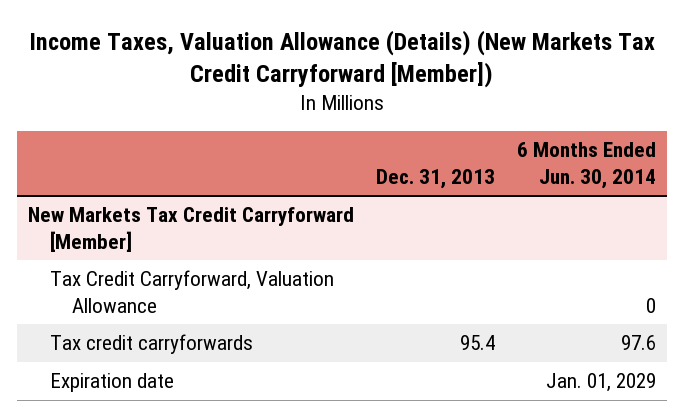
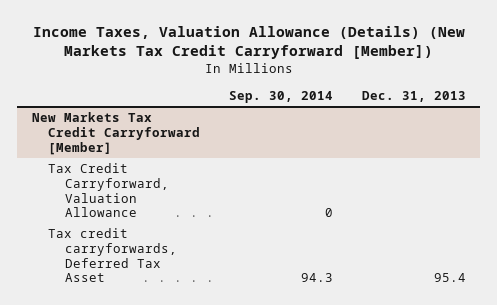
- | Dec. 31, 2013 | 6 Months Ended Jun. 30, 2014
+ | Sep. 30, 2014 | Dec. 31, 2013
@ New Markets Tax Credit Carryforward [Member]
- Tax credit carryforwards | 95.4 | 97.6
- Expiration date | | Jan. 01, 2029
+ Tax credit carryforwards, Deferred Tax Asset | 94.3 | 95.4

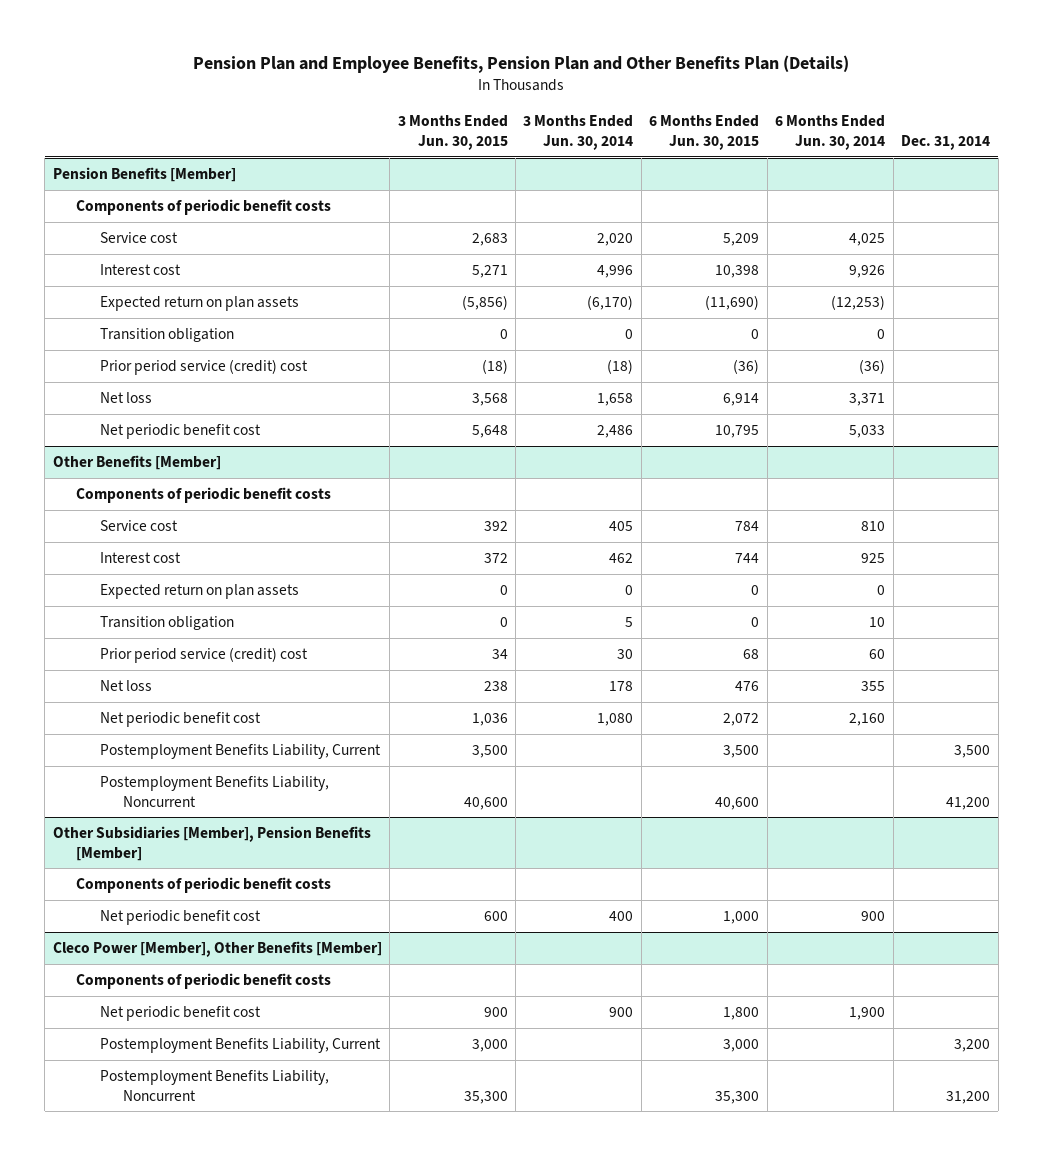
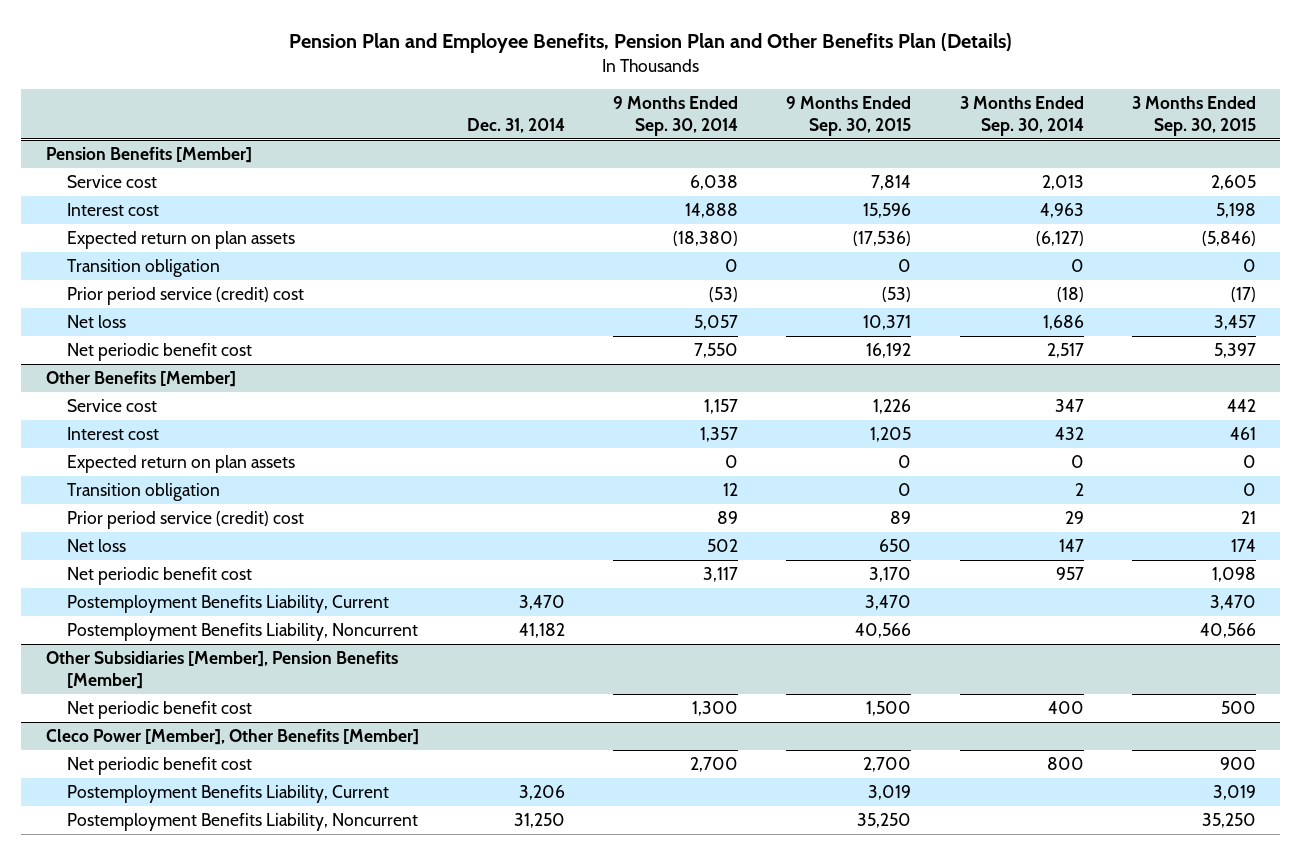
- | 3 Months Ended Jun. 30, 2015 | 3 Months Ended Jun. 30, 2014 | 6 Months Ended Jun. 30, 2015 | 6 Months Ended Jun. 30, 2014 | Dec. 31, 2014
+ | Dec. 31, 2014 | 9 Months Ended Sep. 30, 2014 | 9 Months Ended Sep. 30, 2015 | 3 Months Ended Sep. 30, 2014 | 3 Months Ended Sep. 30, 2015
@ Pension Benefits [Member]
- Components of periodic benefit costs
@ Other Benefits [Member]
- Components of periodic benefit costs
- Postemployment Benefits Liability, Current | 3,500 | | 3,500 | | 3,500
- Postemployment Benefits Liability, Noncurrent | 40,600 | | 40,600 | | 41,200
+ Postemployment Benefits Liability, Current | 3,470 | | 3,470 | | 3,470
+ Postemployment Benefits Liability, Noncurrent | 41,182 | | 40,566 | | 40,566
@ Other Subsidiaries [Member], Pension Benefits [Member]
- Components of periodic benefit costs
@ Cleco Power [Member], Other Benefits [Member]
- Components of periodic benefit costs
- Postemployment Benefits Liability, Current | 3,000 | | 3,000 | | 3,200
- Postemployment Benefits Liability, Noncurrent | 35,300 | | 35,300 | | 31,200
+ Postemployment Benefits Liability, Current | 3,206 | | 3,019 | | 3,019
+ Postemployment Benefits Liability, Noncurrent | 31,250 | | 35,250 | | 35,250

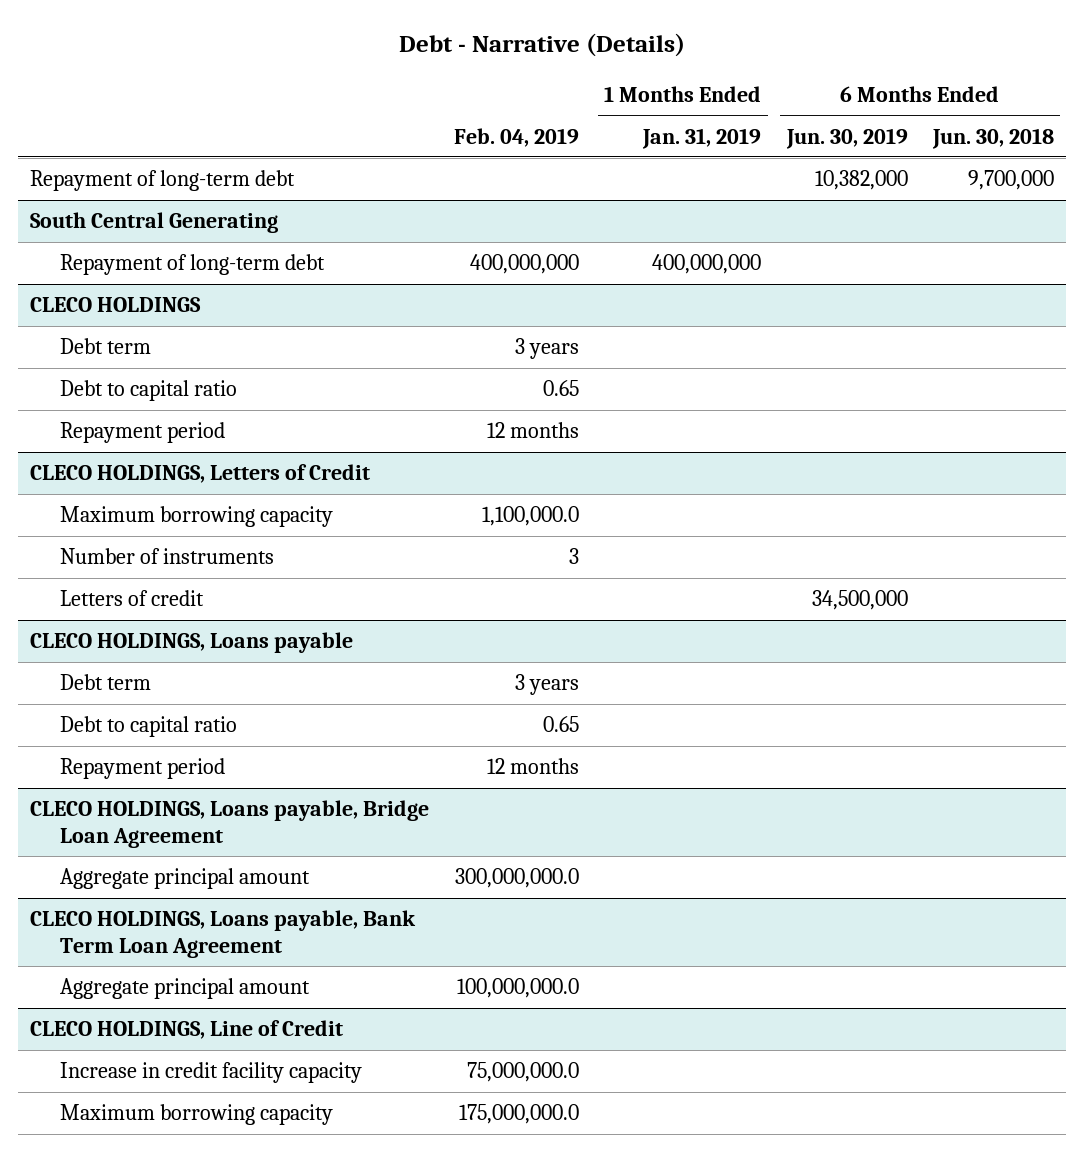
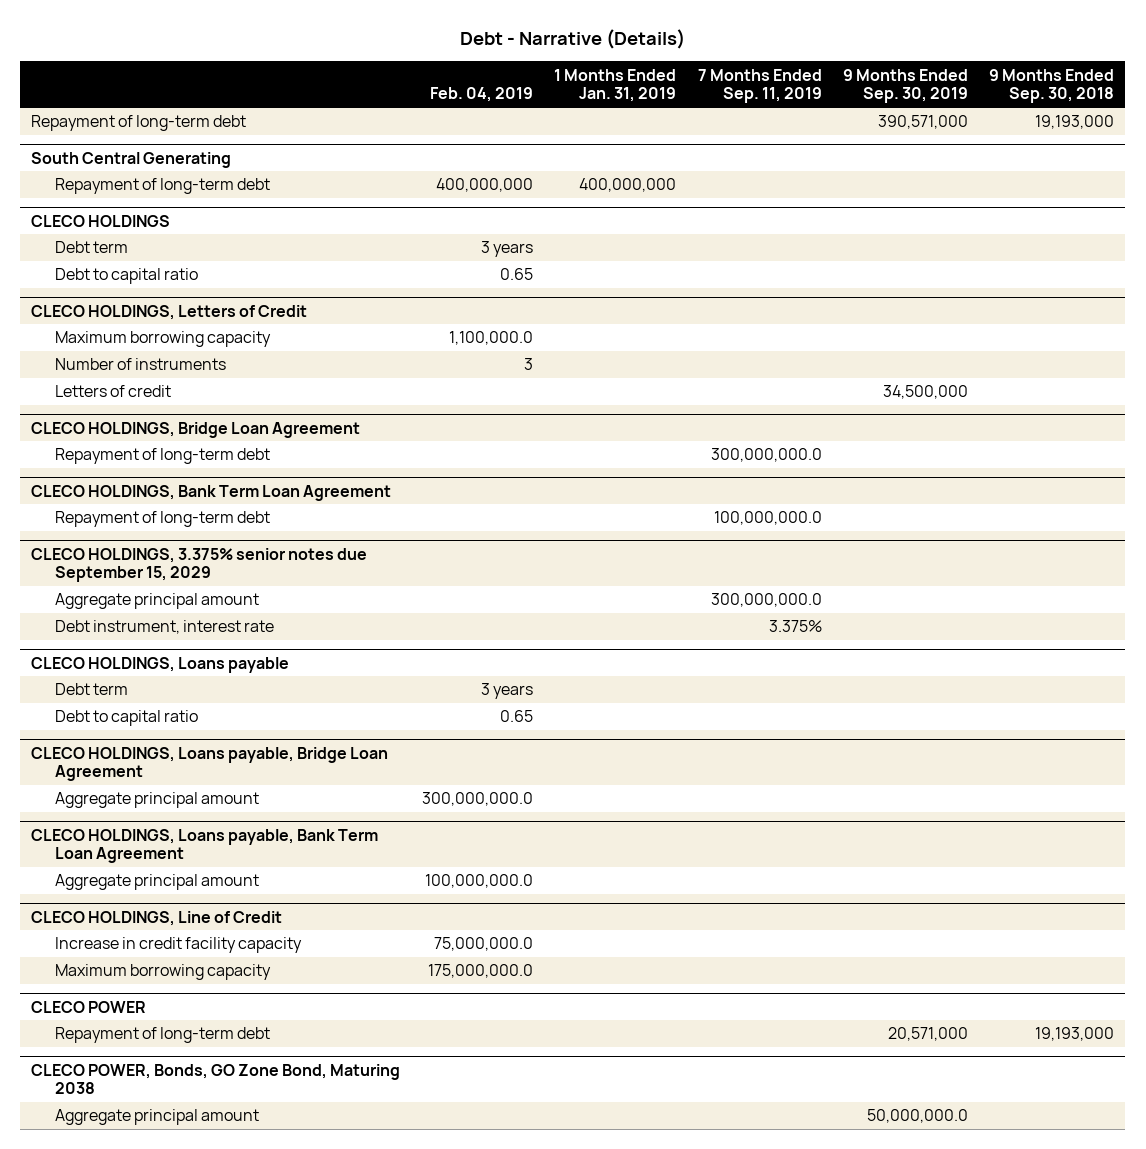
- | Feb. 04, 2019 | 1 Months Ended Jan. 31, 2019 | 6 Months Ended Jun. 30, 2019 | 6 Months Ended Jun. 30, 2018
+ | Feb. 04, 2019 | 1 Months Ended Jan. 31, 2019 | 7 Months Ended Sep. 11, 2019 | 9 Months Ended Sep. 30, 2019 | 9 Months Ended Sep. 30, 2018
@ CLECO HOLDINGS
- Repayment period | 12 months | | |
+ CLECO HOLDINGS, Bridge Loan Agreement
+ Repayment of long-term debt | | | 300,000,000.0 | |
+ CLECO HOLDINGS, Bank Term Loan Agreement
+ Repayment of long-term debt | | | 100,000,000.0 | |
+ CLECO HOLDINGS, 3.375% senior notes due September 15, 2029
+ Aggregate principal amount | | | 300,000,000.0 | |
+ Debt instrument, interest rate | | | 3.375% | |
@ CLECO HOLDINGS, Loans payable
- Repayment period | 12 months | | |
+ CLECO POWER
+ Repayment of long-term debt | | | | 20,571,000 | 19,193,000
+ CLECO POWER, Bonds, GO Zone Bond, Maturing 2038
+ Aggregate principal amount | | | | 50,000,000.0 |

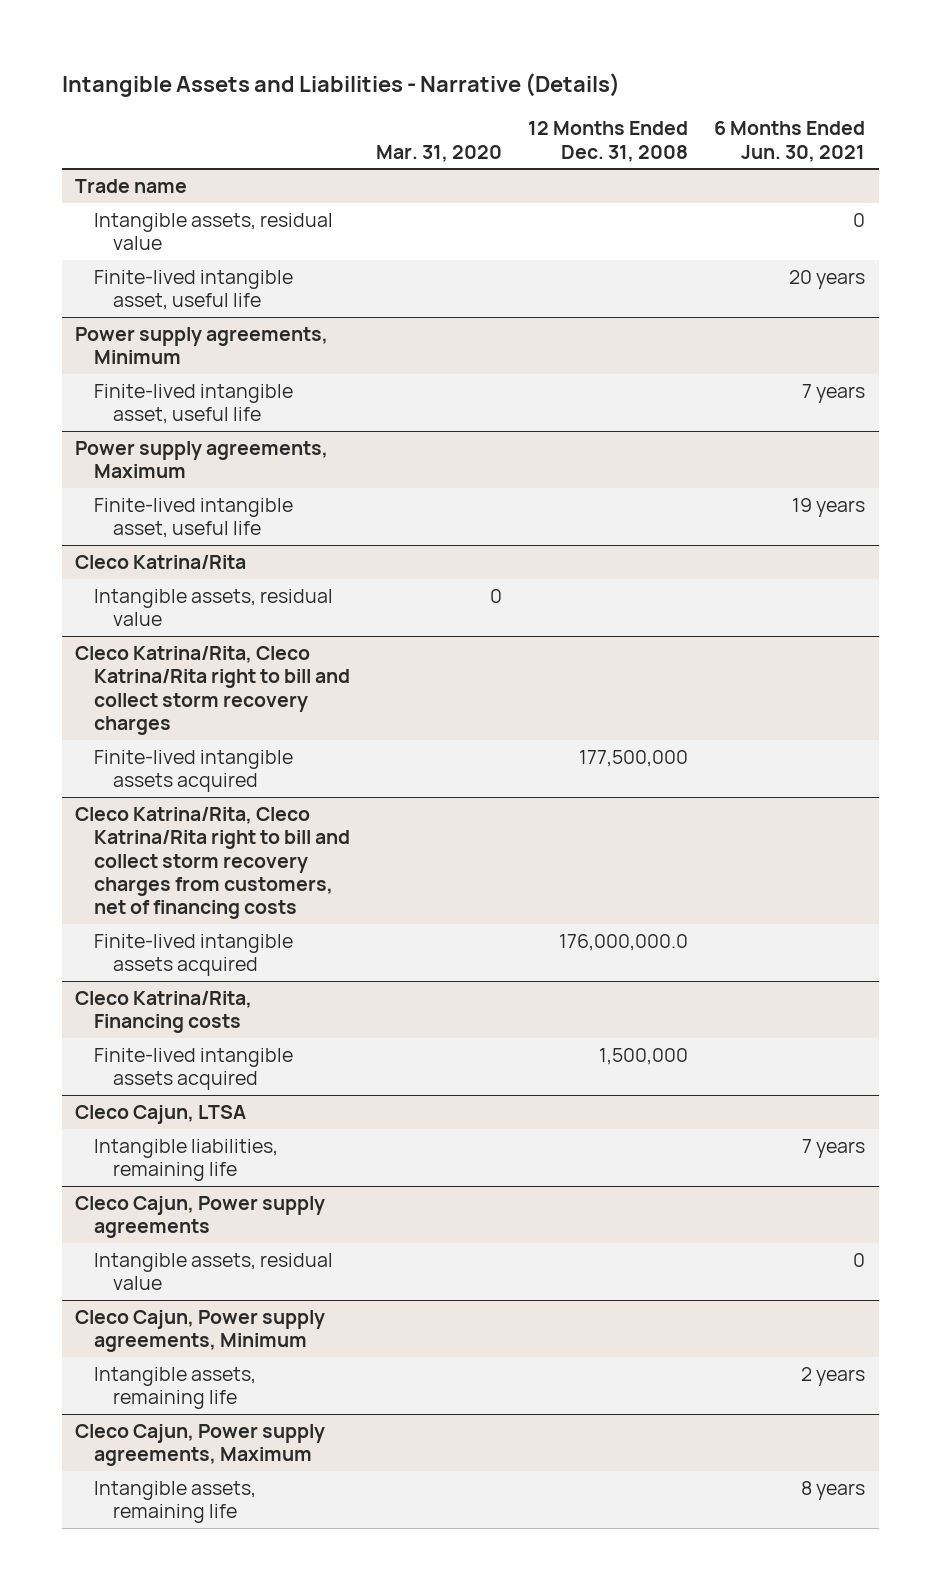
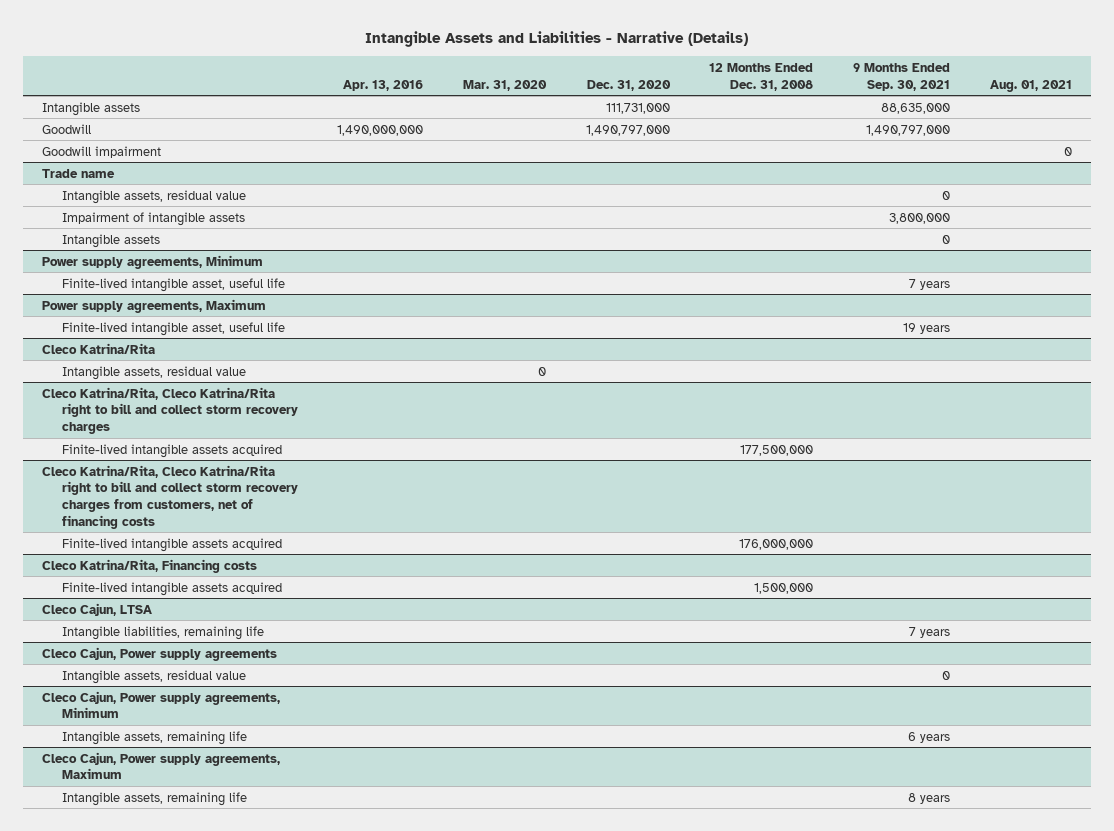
- | Mar. 31, 2020 | 12 Months Ended Dec. 31, 2008 | 6 Months Ended Jun. 30, 2021
+ | Apr. 13, 2016 | Mar. 31, 2020 | Dec. 31, 2020 | 12 Months Ended Dec. 31, 2008 | 9 Months Ended Sep. 30, 2021 | Aug. 01, 2021
+ Intangible assets | | | 111,731,000 | | 88,635,000 |
+ Goodwill | 1,490,000,000 | | 1,490,797,000 | | 1,490,797,000 |
+ Goodwill impairment | | | | | | 0
@ Trade name
- Finite-lived intangible asset, useful life | | | 20 years
+ Impairment of intangible assets | | | | | 3,800,000 |
+ Intangible assets | | | | | 0 |
@ Cleco Katrina/Rita, Cleco Katrina/Rita right to bill and collect storm recovery charges from customers, net of financing costs
- Finite-lived intangible assets acquired | | 176,000,000.0 |
+ Finite-lived intangible assets acquired | | | | 176,000,000 | |

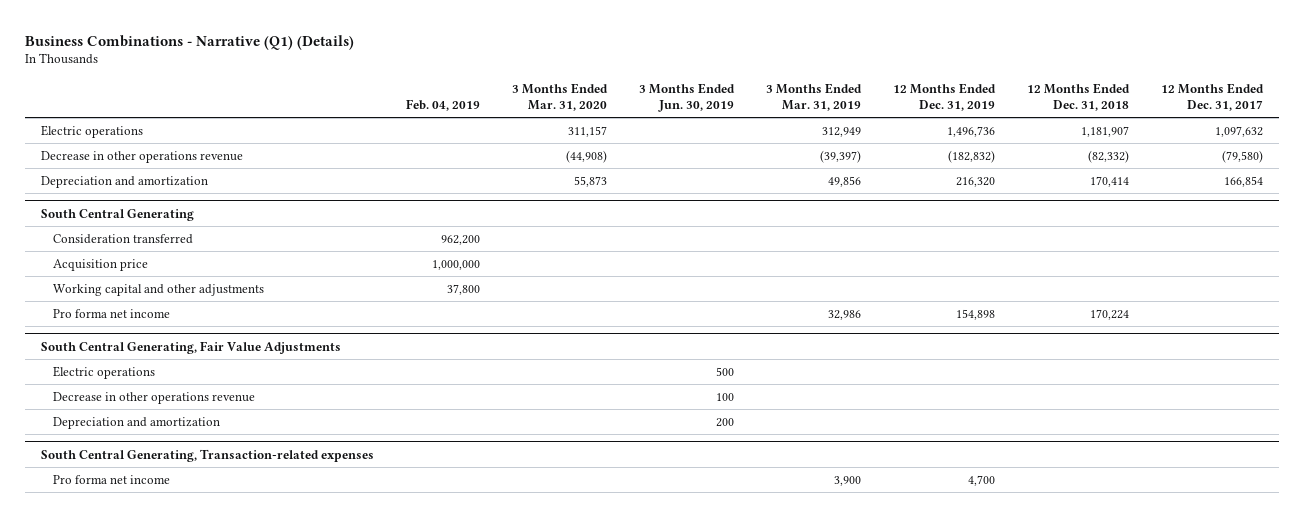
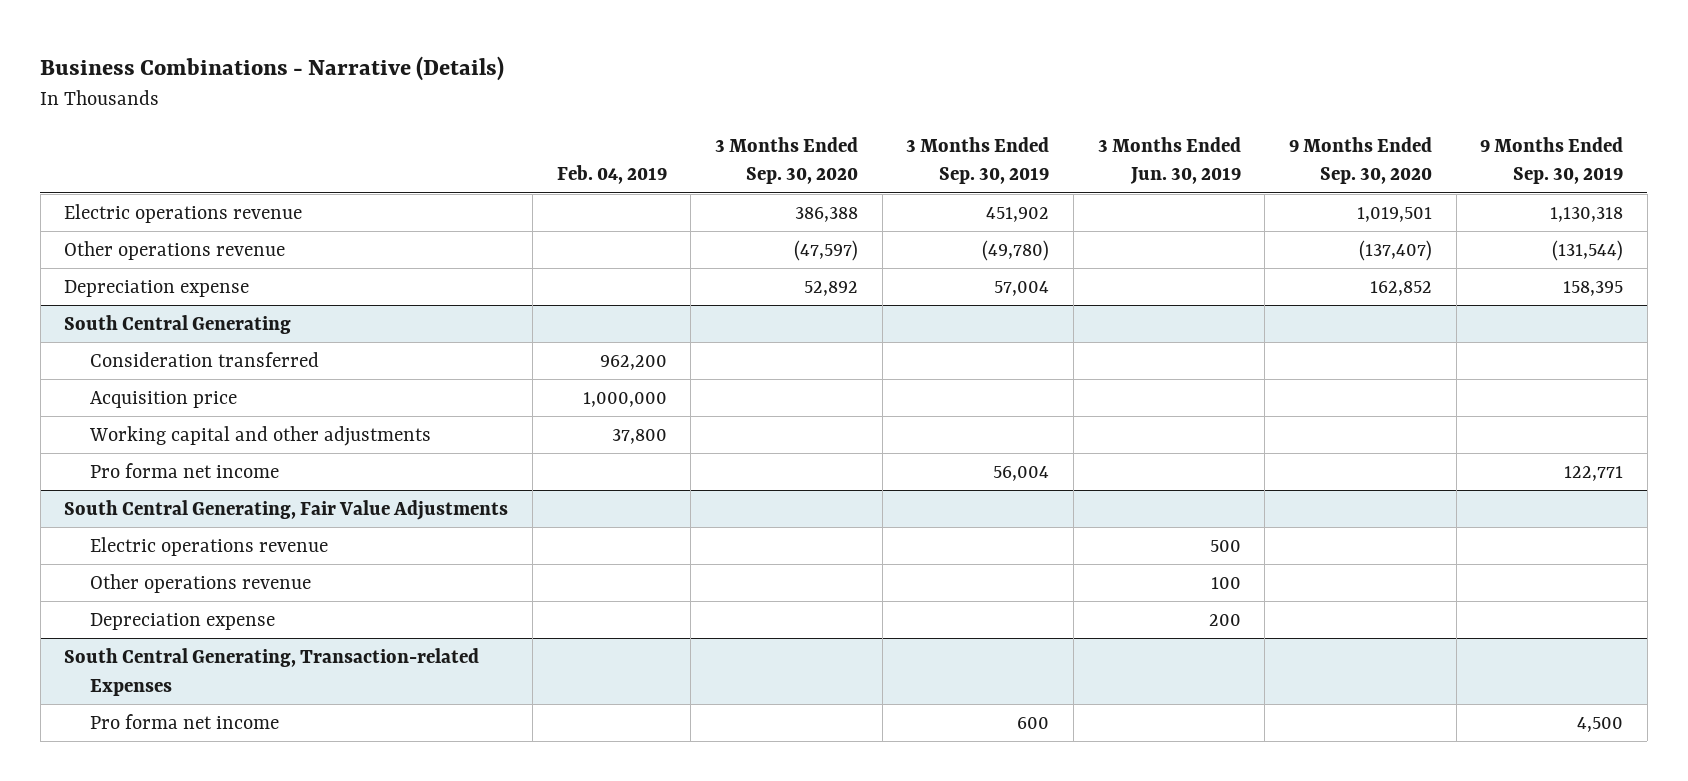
- Business Combinations - Narrative (Q1) (Details)
+ Business Combinations - Narrative (Details)
- | Feb. 04, 2019 | 3 Months Ended Mar. 31, 2020 | 3 Months Ended Jun. 30, 2019 | 3 Months Ended Mar. 31, 2019 | 12 Months Ended Dec. 31, 2019 | 12 Months Ended Dec. 31, 2018 | 12 Months Ended Dec. 31, 2017
+ | Feb. 04, 2019 | 3 Months Ended Sep. 30, 2020 | 3 Months Ended Sep. 30, 2019 | 3 Months Ended Jun. 30, 2019 | 9 Months Ended Sep. 30, 2020 | 9 Months Ended Sep. 30, 2019
- Electric operations | | 311,157 | | 312,949 | 1,496,736 | 1,181,907 | 1,097,632
- Decrease in other operations revenue | | (44,908) | | (39,397) | (182,832) | (82,332) | (79,580)
- Depreciation and amortization | | 55,873 | | 49,856 | 216,320 | 170,414 | 166,854
+ Electric operations revenue | | 386,388 | 451,902 | | 1,019,501 | 1,130,318
+ Other operations revenue | | (47,597) | (49,780) | | (137,407) | (131,544)
+ Depreciation expense | | 52,892 | 57,004 | | 162,852 | 158,395
@ South Central Generating, Fair Value Adjustments
- Electric operations | | | 500 | | | |
- Decrease in other operations revenue | | | 100 | | | |
- Depreciation and amortization | | | 200 | | | |
- South Central Generating, Transaction-related expenses
@ South Central Generating, Fair Value Adjustments
+ Electric operations revenue | | | | 500 | |
+ Other operations revenue | | | | 100 | |
+ Depreciation expense | | | | 200 | |
+ South Central Generating, Transaction-related Expenses

